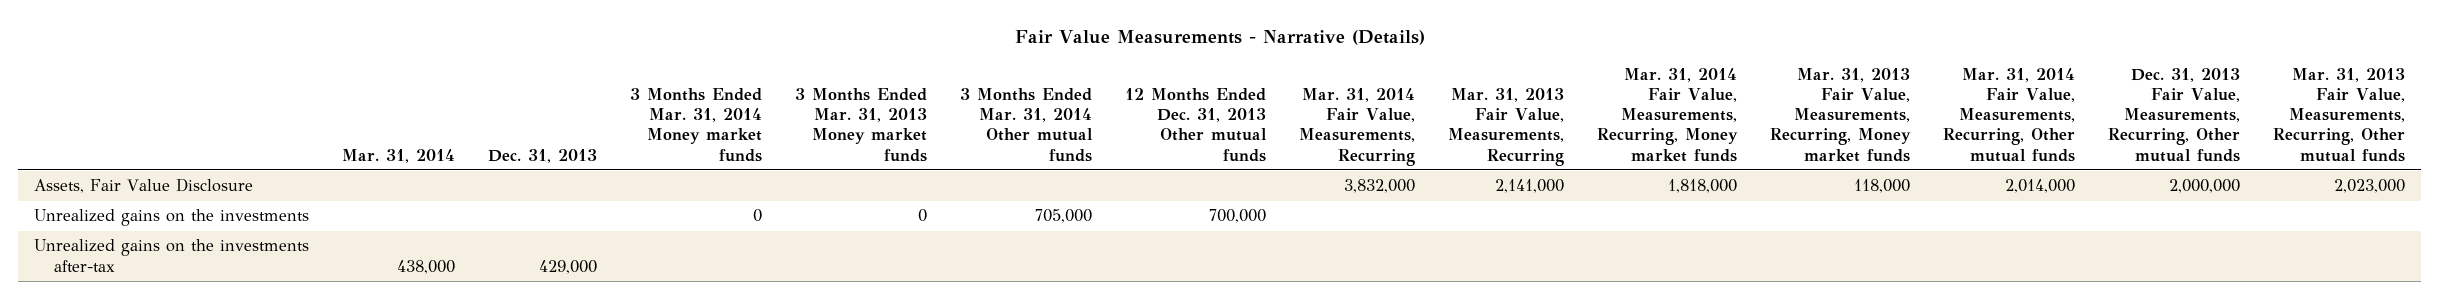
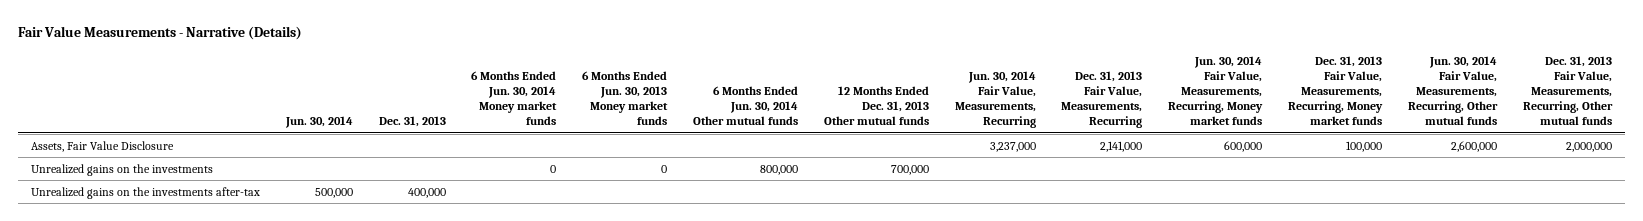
- | Mar. 31, 2014 | Dec. 31, 2013 | 3 Months Ended Mar. 31, 2014 Money market funds | 3 Months Ended Mar. 31, 2013 Money market funds | 3 Months Ended Mar. 31, 2014 Other mutual funds | 12 Months Ended Dec. 31, 2013 Other mutual funds | Mar. 31, 2014 Fair Value, Measurements, Recurring | Mar. 31, 2013 Fair Value, Measurements, Recurring | Mar. 31, 2014 Fair Value, Measurements, Recurring, Money market funds | Mar. 31, 2013 Fair Value, Measurements, Recurring, Money market funds | Mar. 31, 2014 Fair Value, Measurements, Recurring, Other mutual funds | Dec. 31, 2013 Fair Value, Measurements, Recurring, Other mutual funds | Mar. 31, 2013 Fair Value, Measurements, Recurring, Other mutual funds
+ | Jun. 30, 2014 | Dec. 31, 2013 | 6 Months Ended Jun. 30, 2014 Money market funds | 6 Months Ended Jun. 30, 2013 Money market funds | 6 Months Ended Jun. 30, 2014 Other mutual funds | 12 Months Ended Dec. 31, 2013 Other mutual funds | Jun. 30, 2014 Fair Value, Measurements, Recurring | Dec. 31, 2013 Fair Value, Measurements, Recurring | Jun. 30, 2014 Fair Value, Measurements, Recurring, Money market funds | Dec. 31, 2013 Fair Value, Measurements, Recurring, Money market funds | Jun. 30, 2014 Fair Value, Measurements, Recurring, Other mutual funds | Dec. 31, 2013 Fair Value, Measurements, Recurring, Other mutual funds
- Unrealized gains on the investments after-tax | 438,000 | 429,000 | | | | | | | | | | |
+ Unrealized gains on the investments after-tax | 500,000 | 400,000 | | | | | | | | | |

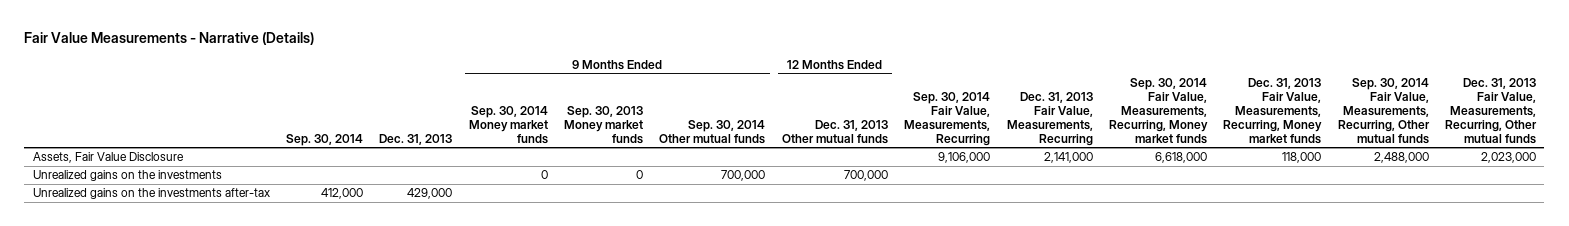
- | Jun. 30, 2014 | Dec. 31, 2013 | 6 Months Ended Jun. 30, 2014 Money market funds | 6 Months Ended Jun. 30, 2013 Money market funds | 6 Months Ended Jun. 30, 2014 Other mutual funds | 12 Months Ended Dec. 31, 2013 Other mutual funds | Jun. 30, 2014 Fair Value, Measurements, Recurring | Dec. 31, 2013 Fair Value, Measurements, Recurring | Jun. 30, 2014 Fair Value, Measurements, Recurring, Money market funds | Dec. 31, 2013 Fair Value, Measurements, Recurring, Money market funds | Jun. 30, 2014 Fair Value, Measurements, Recurring, Other mutual funds | Dec. 31, 2013 Fair Value, Measurements, Recurring, Other mutual funds
+ | Sep. 30, 2014 | Dec. 31, 2013 | 9 Months Ended Sep. 30, 2014 Money market funds | 9 Months Ended Sep. 30, 2013 Money market funds | 9 Months Ended Sep. 30, 2014 Other mutual funds | 12 Months Ended Dec. 31, 2013 Other mutual funds | Sep. 30, 2014 Fair Value, Measurements, Recurring | Dec. 31, 2013 Fair Value, Measurements, Recurring | Sep. 30, 2014 Fair Value, Measurements, Recurring, Money market funds | Dec. 31, 2013 Fair Value, Measurements, Recurring, Money market funds | Sep. 30, 2014 Fair Value, Measurements, Recurring, Other mutual funds | Dec. 31, 2013 Fair Value, Measurements, Recurring, Other mutual funds
- Assets, Fair Value Disclosure | | | | | | | 3,237,000 | 2,141,000 | 600,000 | 100,000 | 2,600,000 | 2,000,000
+ Assets, Fair Value Disclosure | | | | | | | 9,106,000 | 2,141,000 | 6,618,000 | 118,000 | 2,488,000 | 2,023,000
- Unrealized gains on the investments after-tax | 500,000 | 400,000 | | | | | | | | | |
+ Unrealized gains on the investments after-tax | 412,000 | 429,000 | | | | | | | | | |

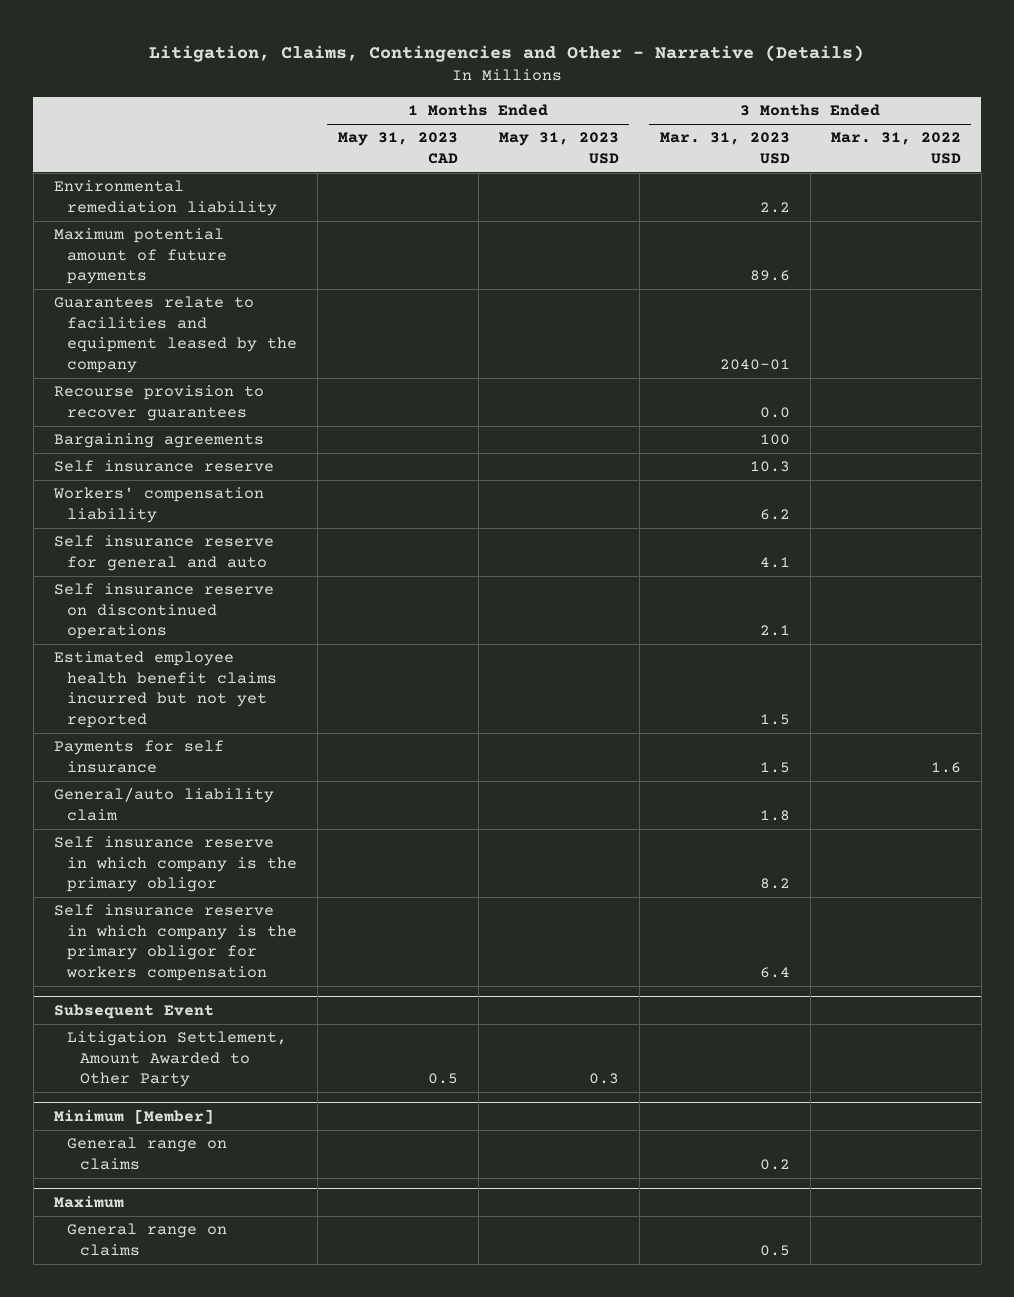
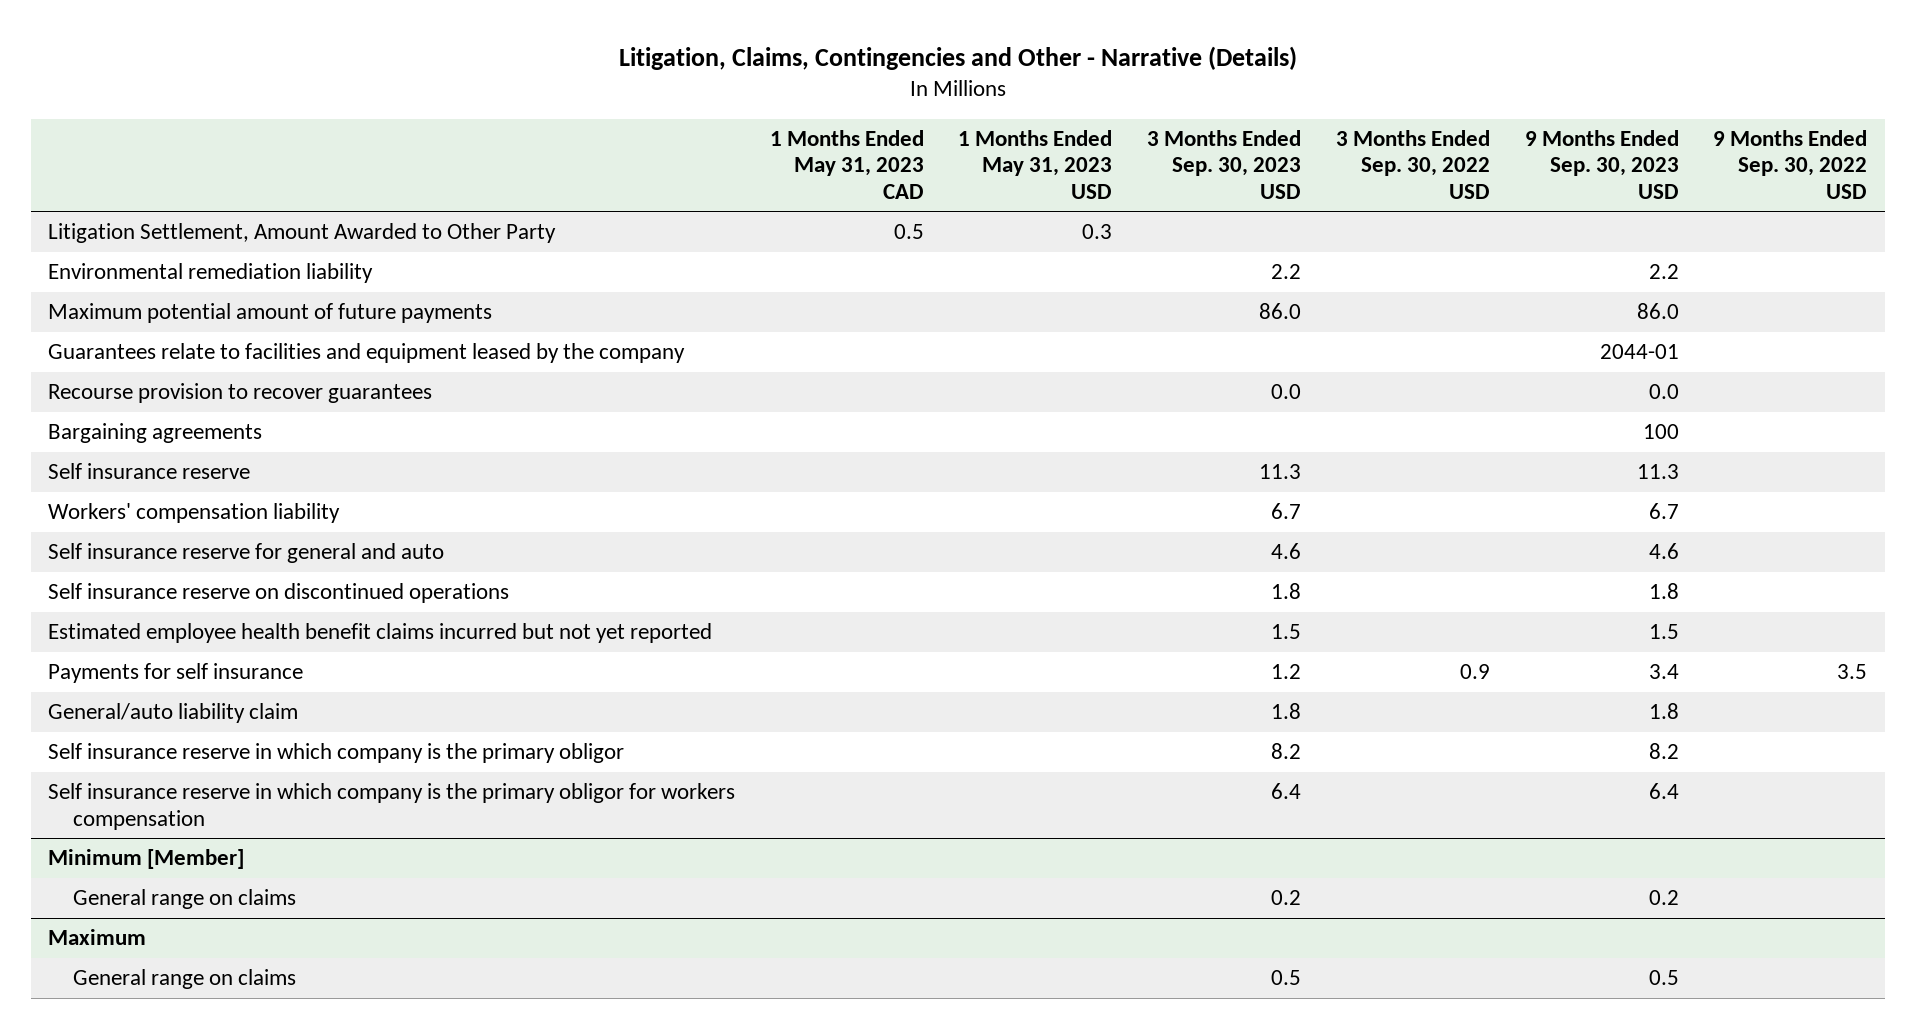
- | 1 Months Ended May 31, 2023 CAD | 1 Months Ended May 31, 2023 USD | 3 Months Ended Mar. 31, 2023 USD | 3 Months Ended Mar. 31, 2022 USD
+ | 1 Months Ended May 31, 2023 CAD | 1 Months Ended May 31, 2023 USD | 3 Months Ended Sep. 30, 2023 USD | 3 Months Ended Sep. 30, 2022 USD | 9 Months Ended Sep. 30, 2023 USD | 9 Months Ended Sep. 30, 2022 USD
+ Litigation Settlement, Amount Awarded to Other Party | 0.5 | 0.3 | | | |
- Subsequent Event
- Litigation Settlement, Amount Awarded to Other Party | 0.5 | 0.3 | |

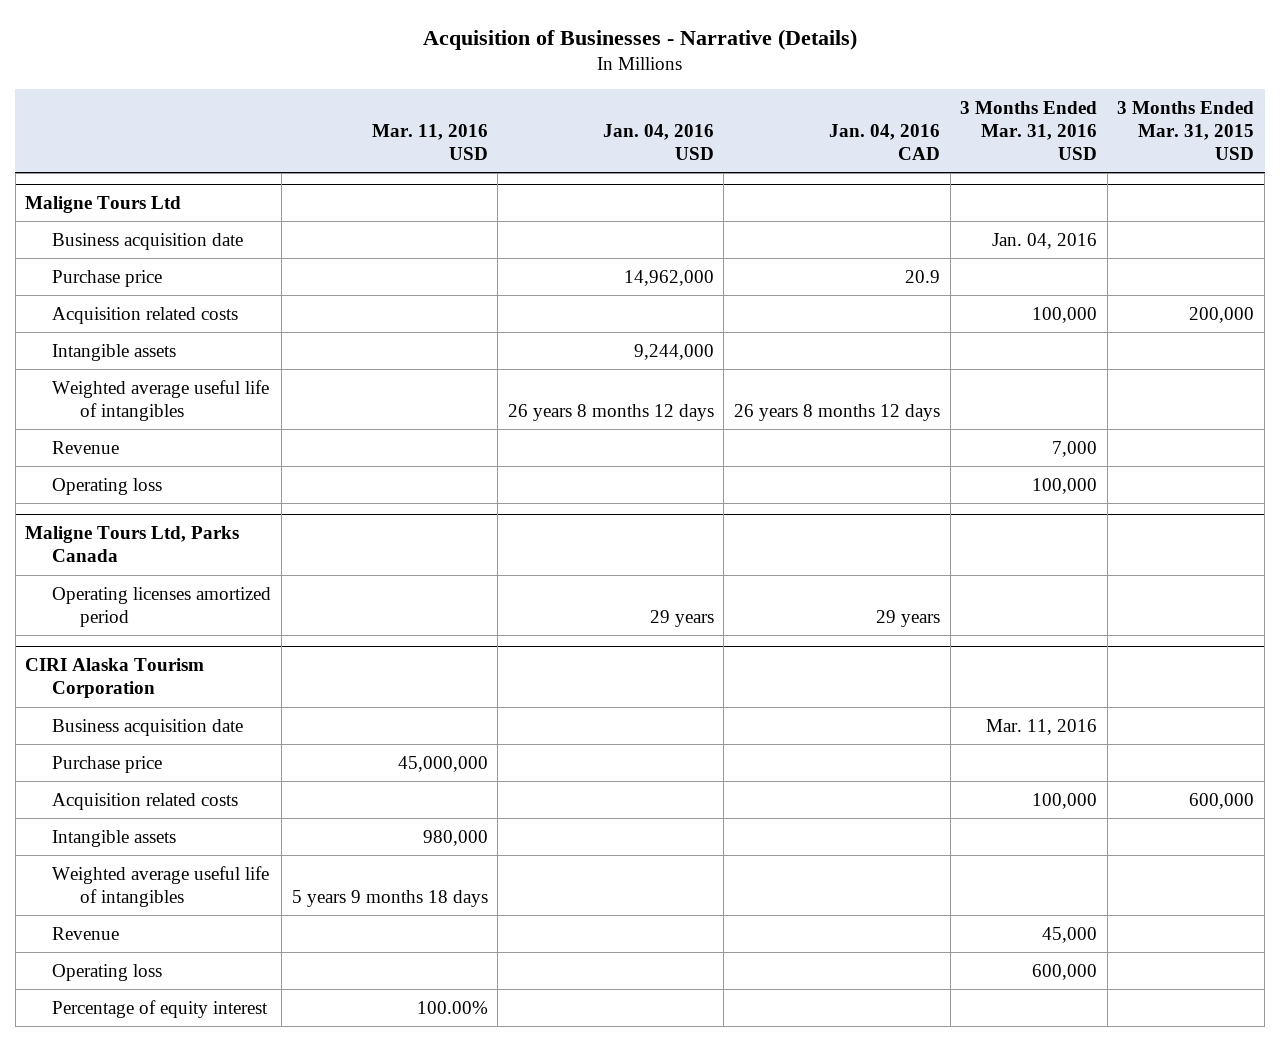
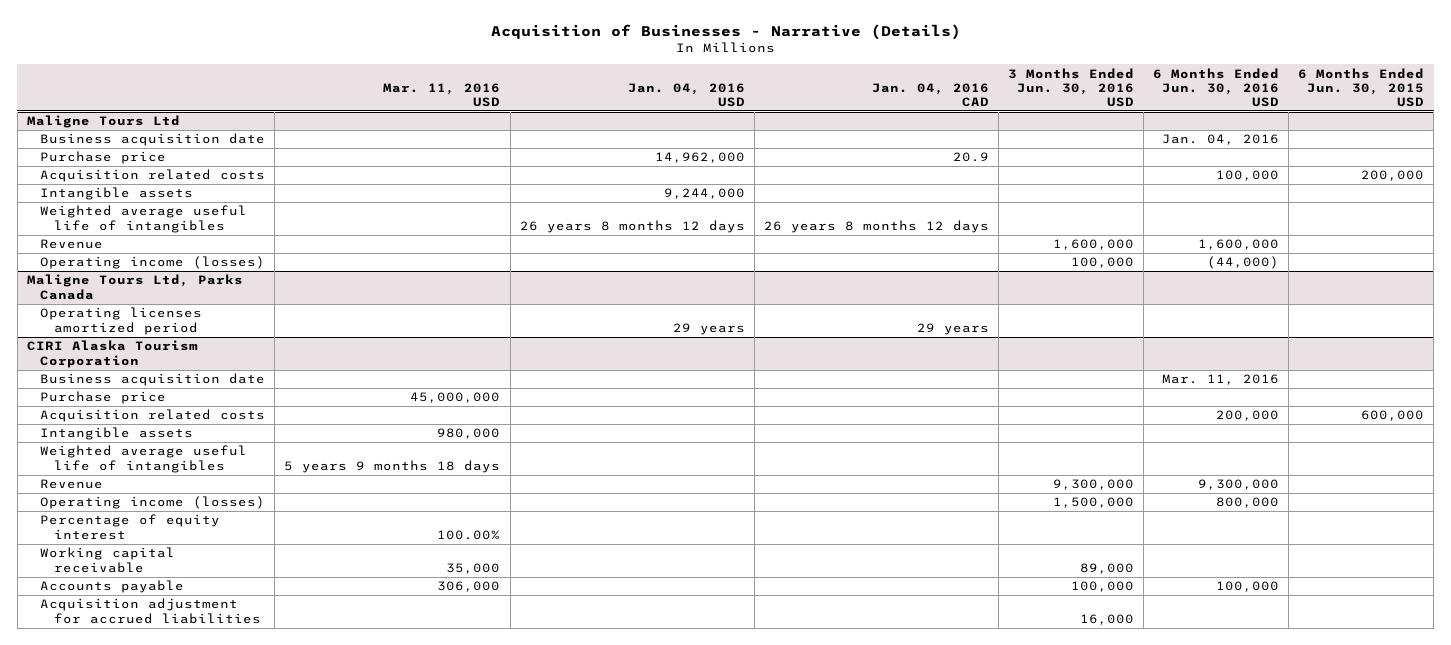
- | Mar. 11, 2016 USD | Jan. 04, 2016 USD | Jan. 04, 2016 CAD | 3 Months Ended Mar. 31, 2016 USD | 3 Months Ended Mar. 31, 2015 USD
+ | Mar. 11, 2016 USD | Jan. 04, 2016 USD | Jan. 04, 2016 CAD | 3 Months Ended Jun. 30, 2016 USD | 6 Months Ended Jun. 30, 2016 USD | 6 Months Ended Jun. 30, 2015 USD
@ Maligne Tours Ltd
- Operating loss | | | | 100,000 |
+ Operating income (losses) | | | | 100,000 | (44,000) |
@ CIRI Alaska Tourism Corporation
- Operating loss | | | | 600,000 |
+ Operating income (losses) | | | | 1,500,000 | 800,000 |
+ Working capital receivable | 35,000 | | | 89,000 | |
+ Accounts payable | 306,000 | | | 100,000 | 100,000 |
+ Acquisition adjustment for accrued liabilities | | | | 16,000 | |

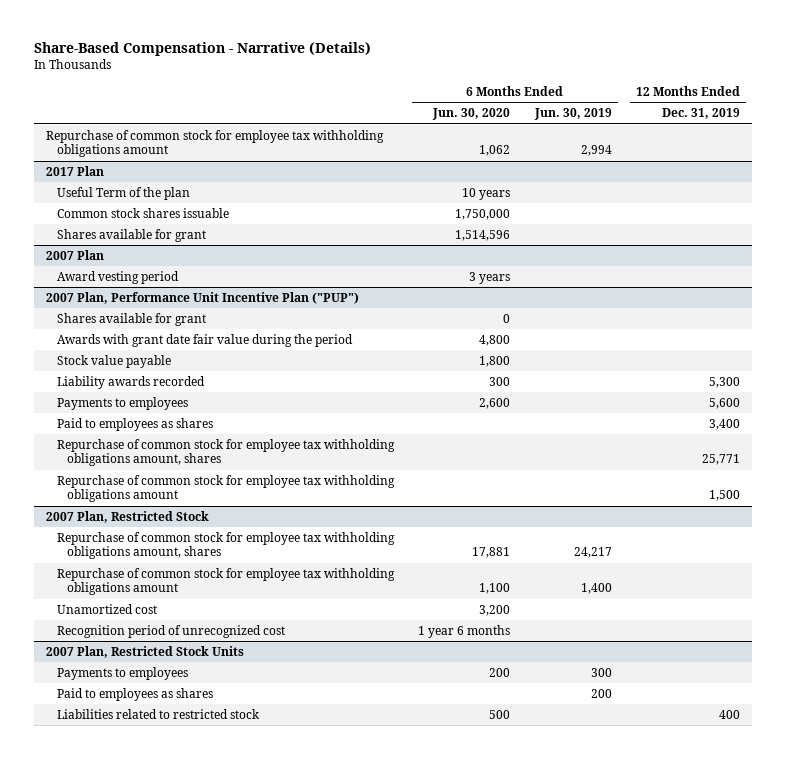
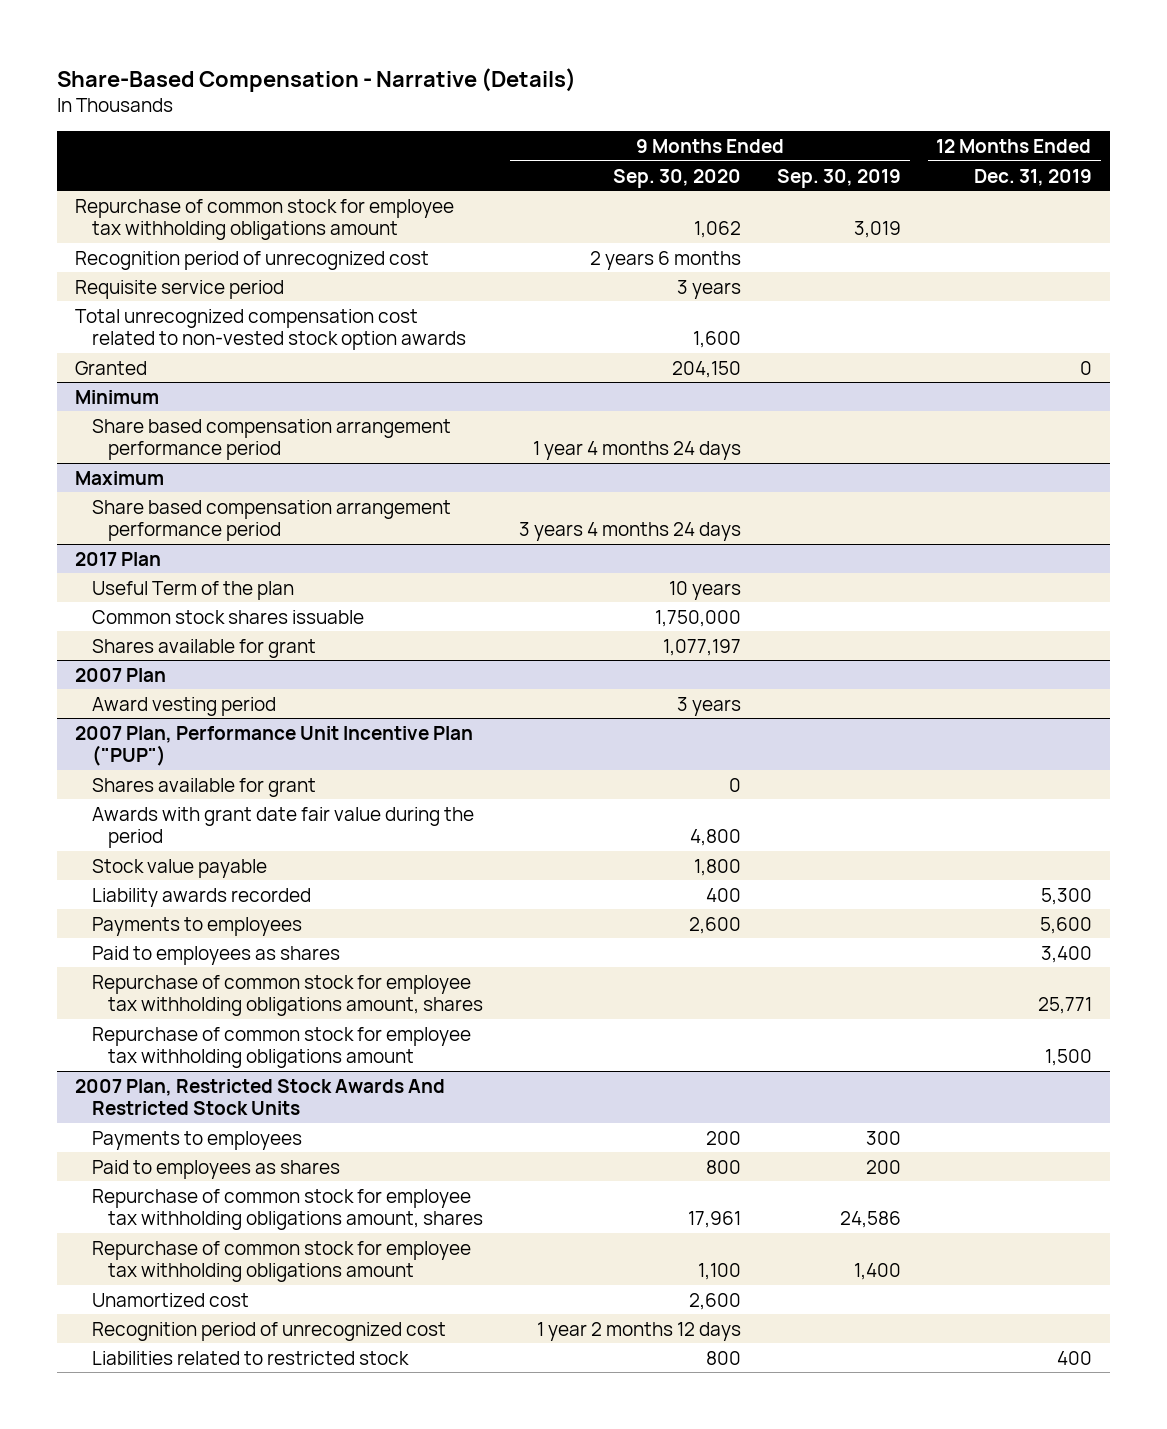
- | 6 Months Ended Jun. 30, 2020 | 6 Months Ended Jun. 30, 2019 | 12 Months Ended Dec. 31, 2019
+ | 9 Months Ended Sep. 30, 2020 | 9 Months Ended Sep. 30, 2019 | 12 Months Ended Dec. 31, 2019
+ Recognition period of unrecognized cost | 2 years 6 months | |
+ Requisite service period | 3 years | |
+ Total unrecognized compensation cost related to non-vested stock option awards | 1,600 | |
+ Granted | 204,150 | | 0
+ Minimum
+ Share based compensation arrangement performance period | 1 year 4 months 24 days | |
+ Maximum
+ Share based compensation arrangement performance period | 3 years 4 months 24 days | |
- 2007 Plan, Restricted Stock
- Repurchase of common stock for employee tax withholding obligations amount, shares | 17,881 | 24,217 |
- Repurchase of common stock for employee tax withholding obligations amount | 1,100 | 1,400 |
- Unamortized cost | 3,200 | |
- Recognition period of unrecognized cost | 1 year 6 months | |
- 2007 Plan, Restricted Stock Units
+ 2007 Plan, Restricted Stock Awards And Restricted Stock Units
+ Repurchase of common stock for employee tax withholding obligations amount, shares | 17,961 | 24,586 |
+ Repurchase of common stock for employee tax withholding obligations amount | 1,100 | 1,400 |
+ Unamortized cost | 2,600 | |
+ Recognition period of unrecognized cost | 1 year 2 months 12 days | |

